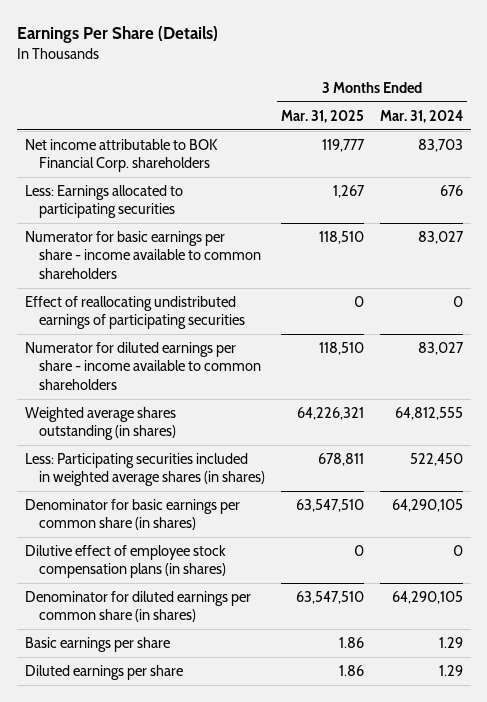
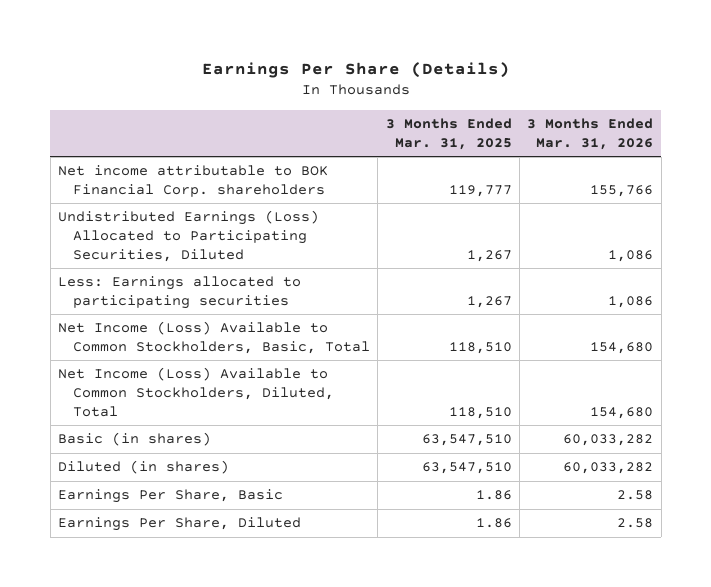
- | 3 Months Ended Mar. 31, 2025 | 3 Months Ended Mar. 31, 2024
+ | 3 Months Ended Mar. 31, 2025 | 3 Months Ended Mar. 31, 2026
+ Undistributed Earnings (Loss) Allocated to Participating Securities, Diluted | 1,267 | 1,086
- Numerator for basic earnings per share - income available to common shareholders | 118,510 | 83,027
- Effect of reallocating undistributed earnings of participating securities | 0 | 0
- Numerator for diluted earnings per share - income available to common shareholders | 118,510 | 83,027
- Weighted average shares outstanding (in shares) | 64,226,321 | 64,812,555
- Less: Participating securities included in weighted average shares (in shares) | 678,811 | 522,450
- Denominator for basic earnings per common share (in shares) | 63,547,510 | 64,290,105
- Dilutive effect of employee stock compensation plans (in shares) | 0 | 0
- Denominator for diluted earnings per common share (in shares) | 63,547,510 | 64,290,105
- Basic earnings per share | 1.86 | 1.29
- Diluted earnings per share | 1.86 | 1.29
+ Net Income (Loss) Available to Common Stockholders, Basic, Total | 118,510 | 154,680
+ Net Income (Loss) Available to Common Stockholders, Diluted, Total | 118,510 | 154,680
+ Basic (in shares) | 63,547,510 | 60,033,282
+ Diluted (in shares) | 63,547,510 | 60,033,282
+ Earnings Per Share, Basic | 1.86 | 2.58
+ Earnings Per Share, Diluted | 1.86 | 2.58

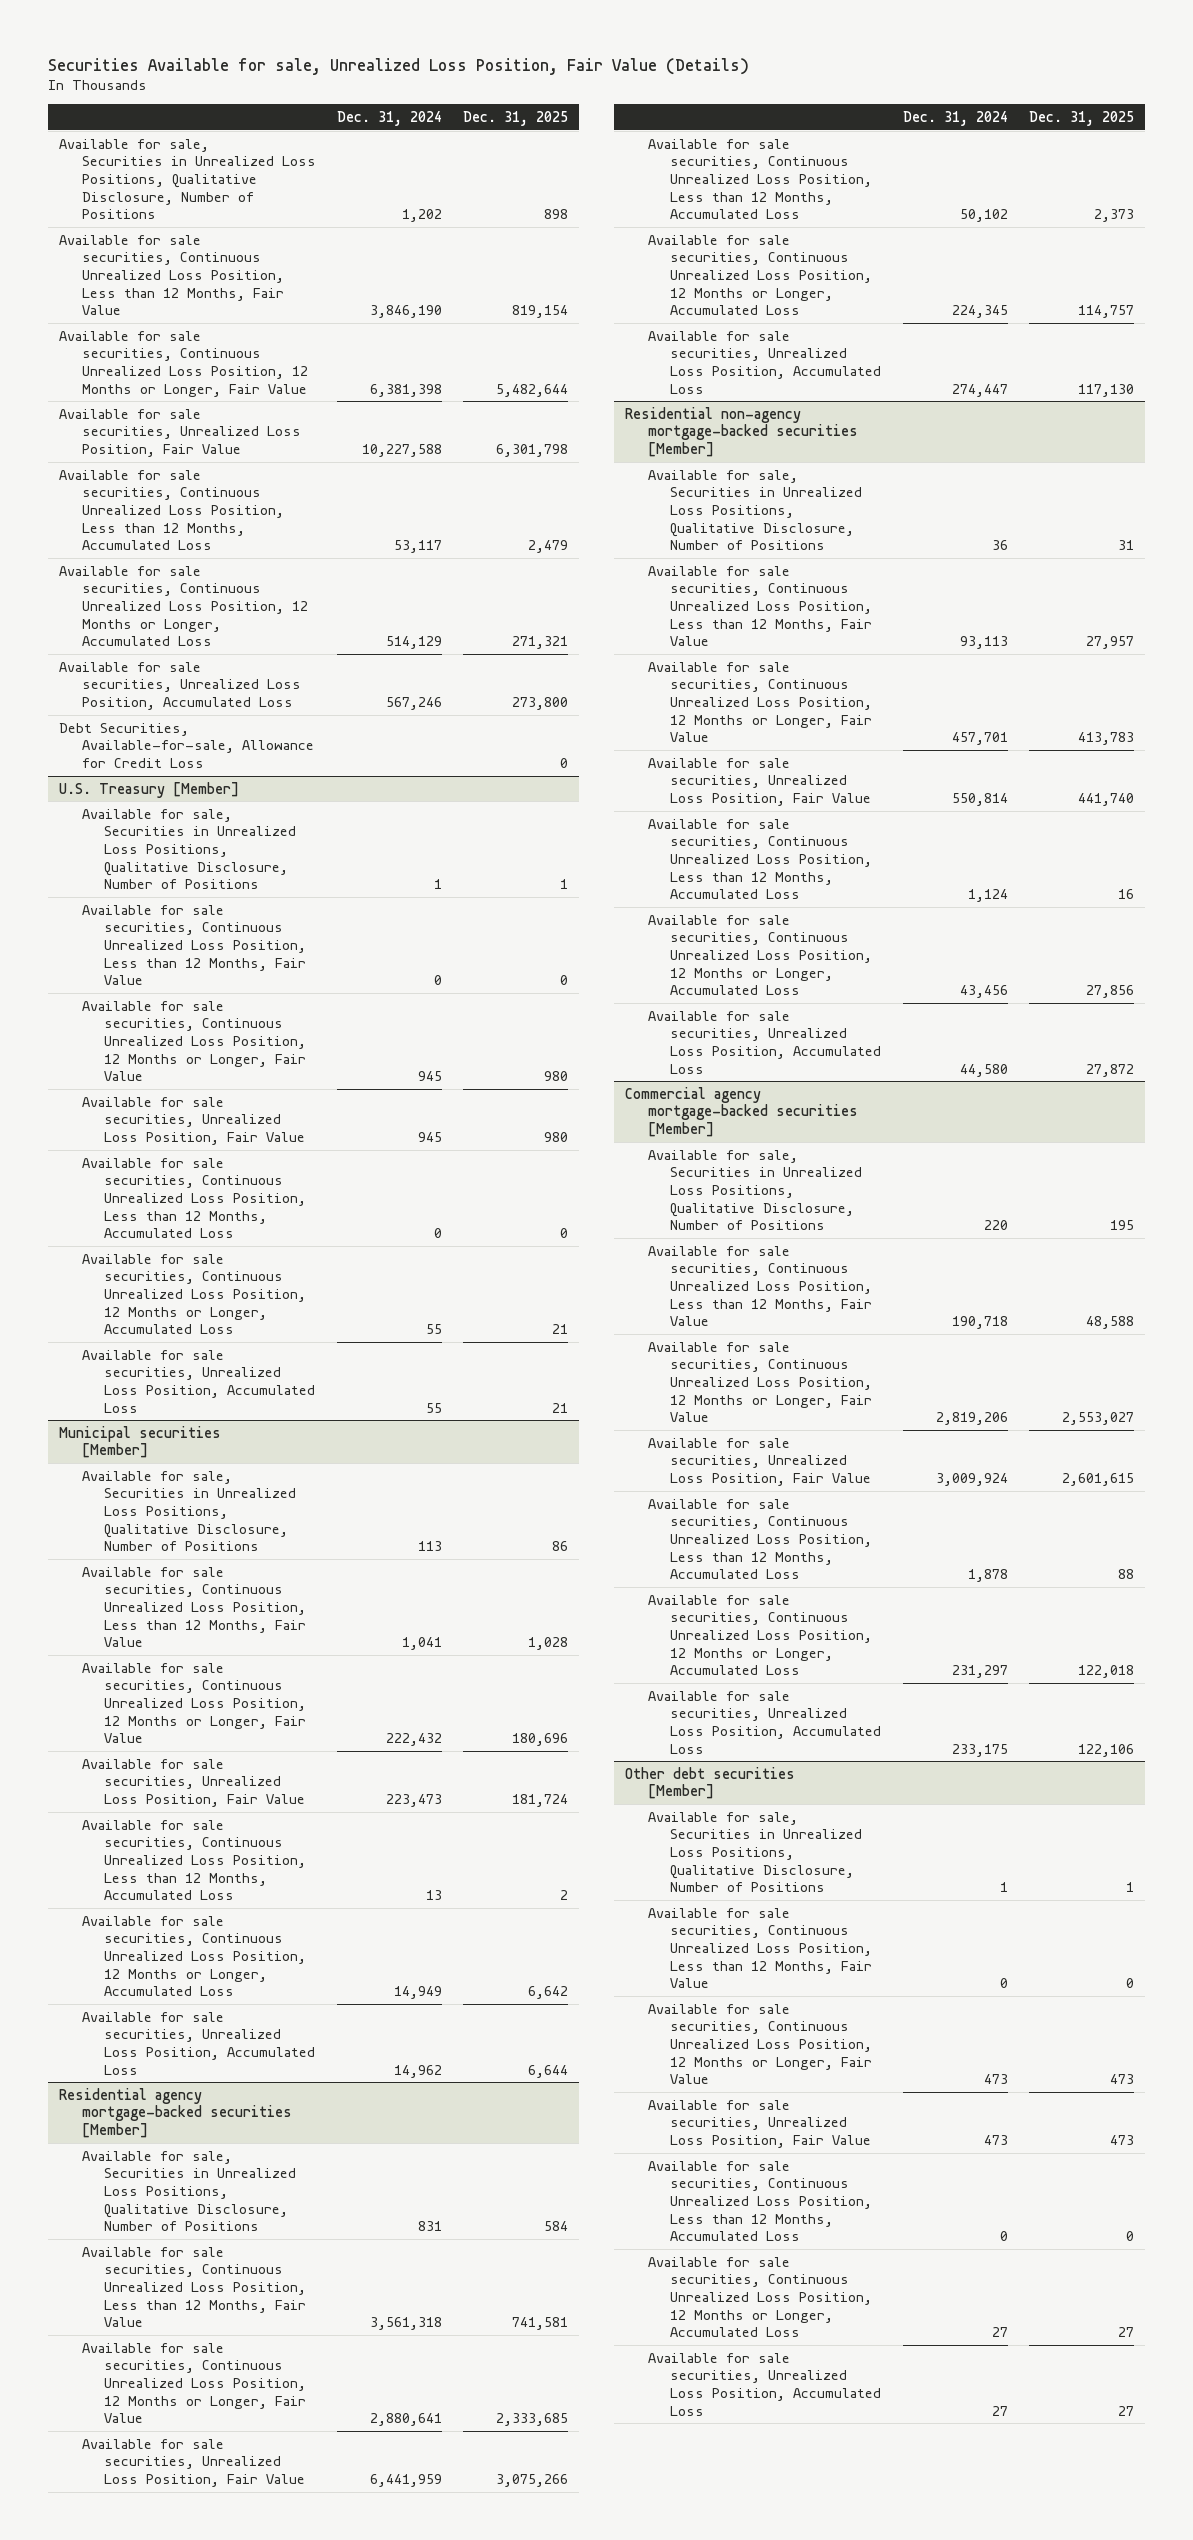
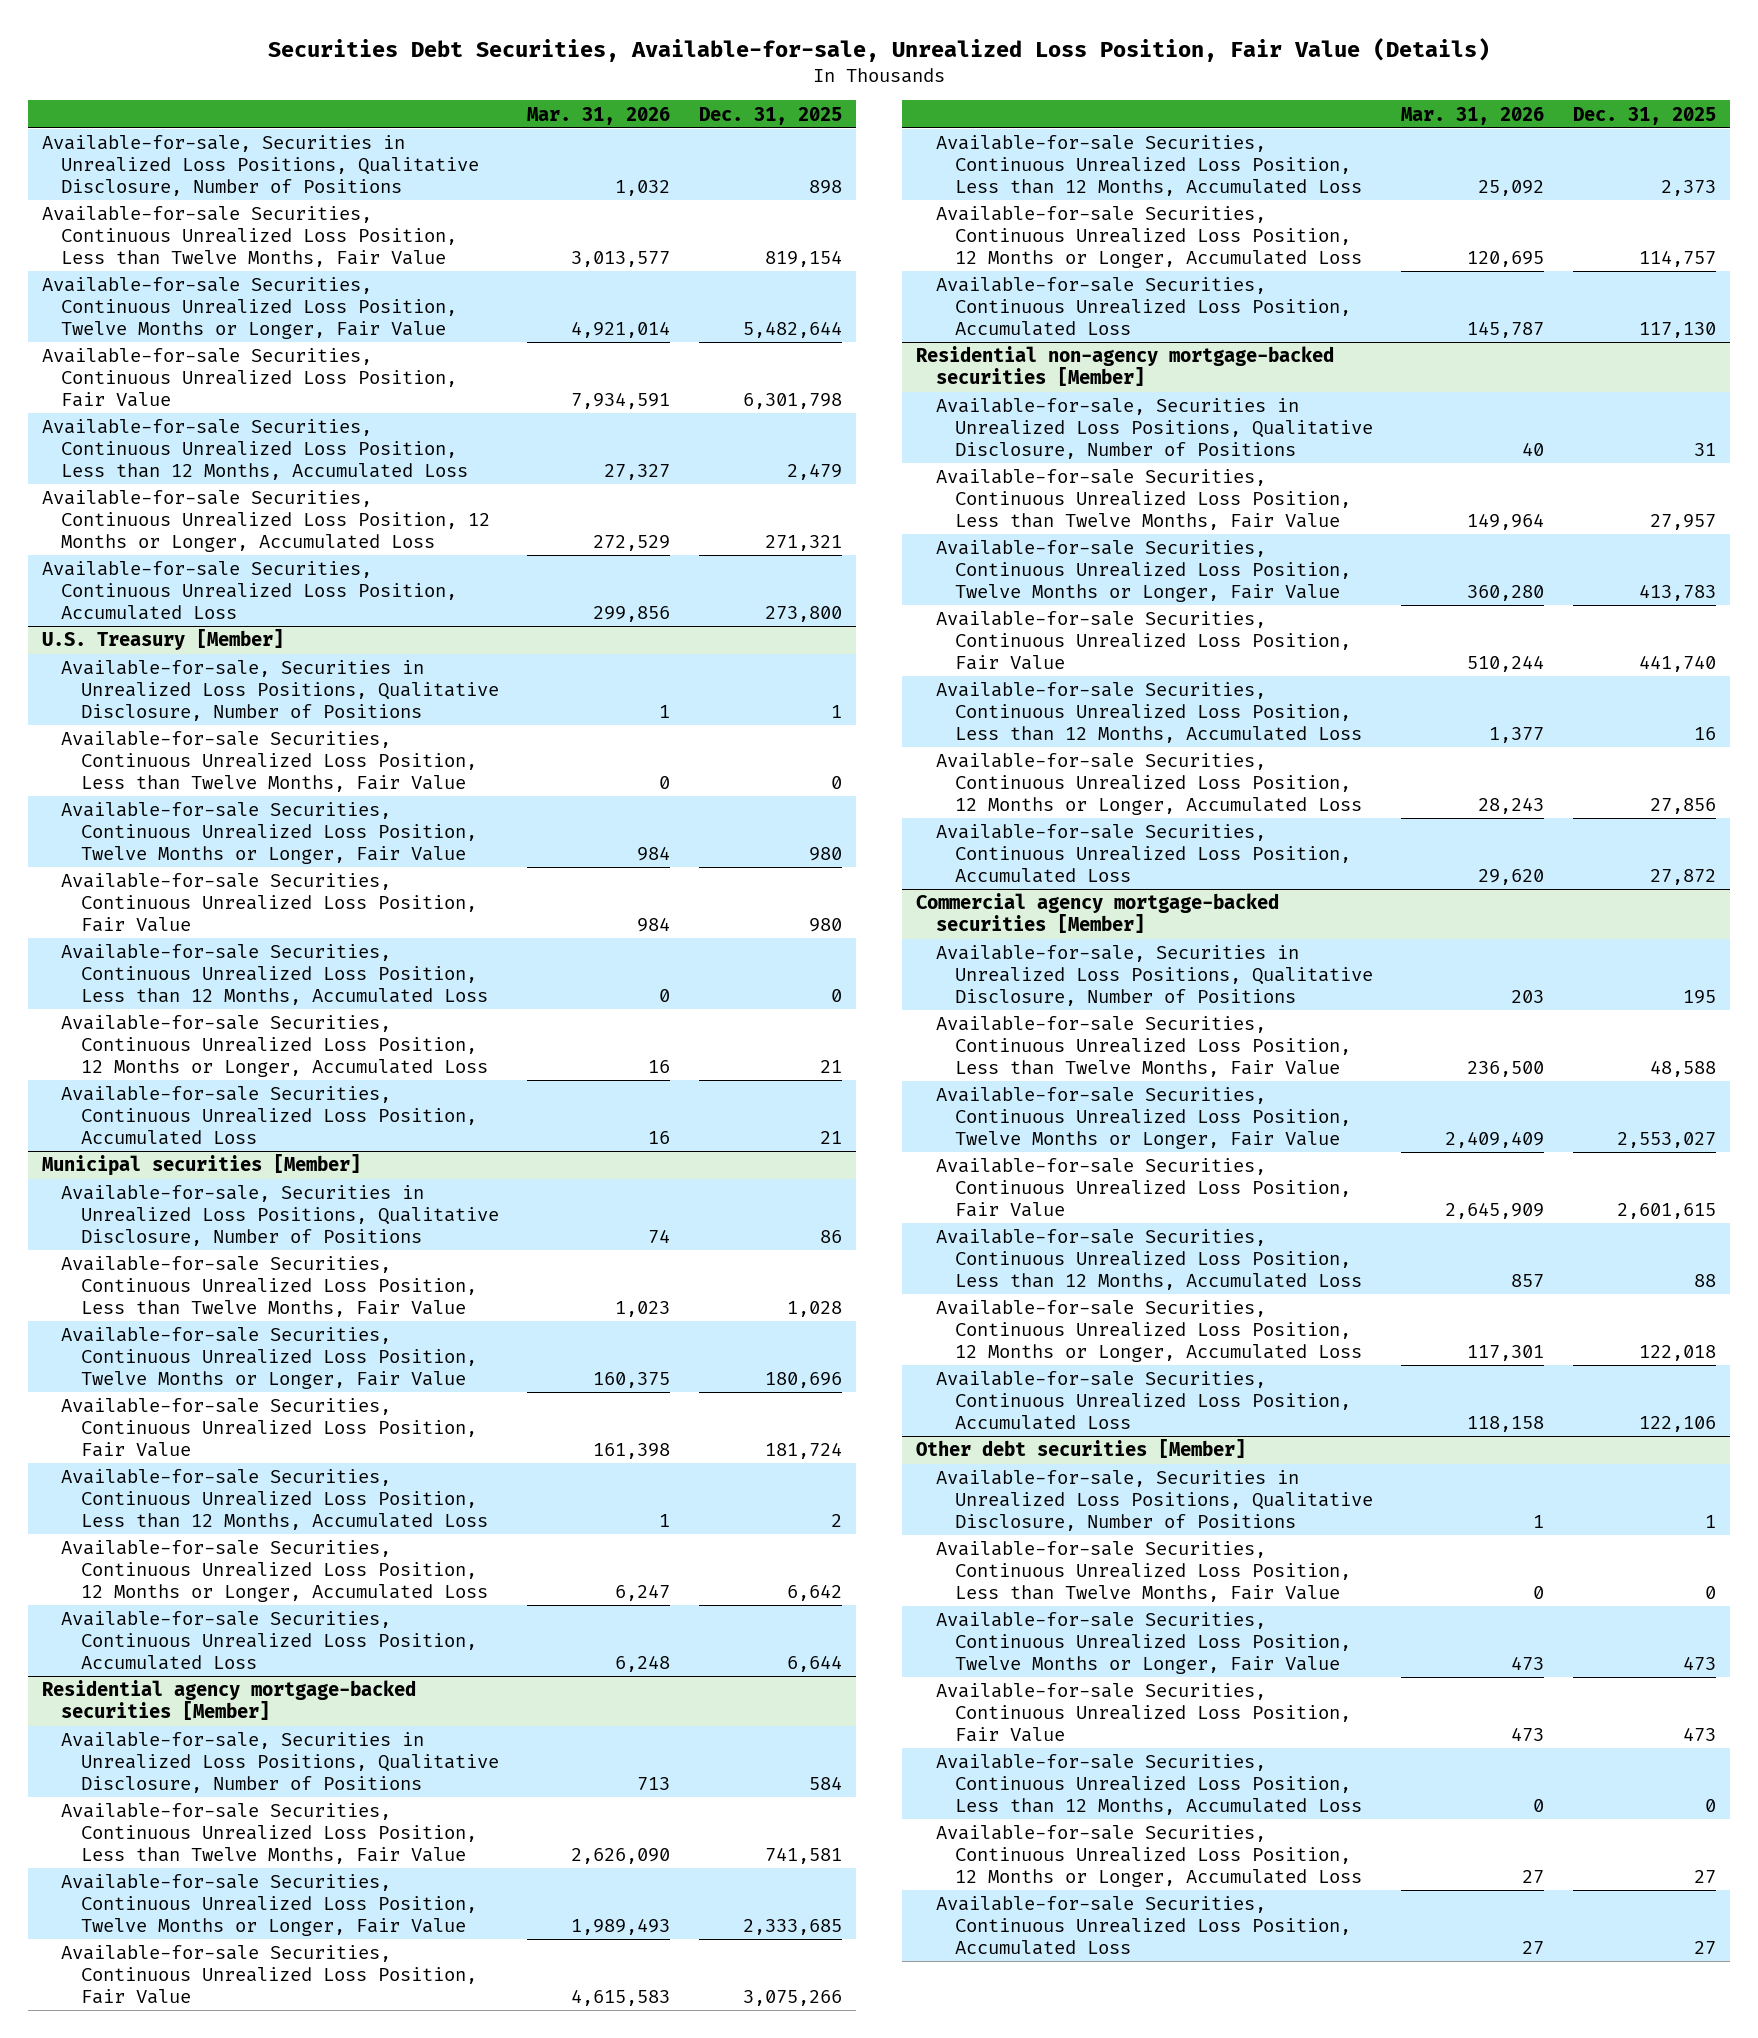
- Securities Available for sale, Unrealized Loss Position, Fair Value (Details)
+ Securities Debt Securities, Available-for-sale, Unrealized Loss Position, Fair Value (Details)
- | Dec. 31, 2024 | Dec. 31, 2025
+ | Mar. 31, 2026 | Dec. 31, 2025
- Available for sale, Securities in Unrealized Loss Positions, Qualitative Disclosure, Number of Positions | 1,202 | 898
- Available for sale securities, Continuous Unrealized Loss Position, Less than 12 Months, Fair Value | 3,846,190 | 819,154
- Available for sale securities, Continuous Unrealized Loss Position, 12 Months or Longer, Fair Value | 6,381,398 | 5,482,644
- Available for sale securities, Unrealized Loss Position, Fair Value | 10,227,588 | 6,301,798
- Available for sale securities, Continuous Unrealized Loss Position, Less than 12 Months, Accumulated Loss | 53,117 | 2,479
- Available for sale securities, Continuous Unrealized Loss Position, 12 Months or Longer, Accumulated Loss | 514,129 | 271,321
- Available for sale securities, Unrealized Loss Position, Accumulated Loss | 567,246 | 273,800
- Debt Securities, Available-for-sale, Allowance for Credit Loss | | 0
+ Available-for-sale, Securities in Unrealized Loss Positions, Qualitative Disclosure, Number of Positions | 1,032 | 898
+ Available-for-sale Securities, Continuous Unrealized Loss Position, Less than Twelve Months, Fair Value | 3,013,577 | 819,154
+ Available-for-sale Securities, Continuous Unrealized Loss Position, Twelve Months or Longer, Fair Value | 4,921,014 | 5,482,644
+ Available-for-sale Securities, Continuous Unrealized Loss Position, Fair Value | 7,934,591 | 6,301,798
+ Available-for-sale Securities, Continuous Unrealized Loss Position, Less than 12 Months, Accumulated Loss | 27,327 | 2,479
+ Available-for-sale Securities, Continuous Unrealized Loss Position, 12 Months or Longer, Accumulated Loss | 272,529 | 271,321
+ Available-for-sale Securities, Continuous Unrealized Loss Position, Accumulated Loss | 299,856 | 273,800
@ U.S. Treasury [Member]
- Available for sale, Securities in Unrealized Loss Positions, Qualitative Disclosure, Number of Positions | 1 | 1
- Available for sale securities, Continuous Unrealized Loss Position, Less than 12 Months, Fair Value | 0 | 0
- Available for sale securities, Continuous Unrealized Loss Position, 12 Months or Longer, Fair Value | 945 | 980
- Available for sale securities, Unrealized Loss Position, Fair Value | 945 | 980
- Available for sale securities, Continuous Unrealized Loss Position, Less than 12 Months, Accumulated Loss | 0 | 0
- Available for sale securities, Continuous Unrealized Loss Position, 12 Months or Longer, Accumulated Loss | 55 | 21
- Available for sale securities, Unrealized Loss Position, Accumulated Loss | 55 | 21
+ Available-for-sale, Securities in Unrealized Loss Positions, Qualitative Disclosure, Number of Positions | 1 | 1
+ Available-for-sale Securities, Continuous Unrealized Loss Position, Less than Twelve Months, Fair Value | 0 | 0
+ Available-for-sale Securities, Continuous Unrealized Loss Position, Twelve Months or Longer, Fair Value | 984 | 980
+ Available-for-sale Securities, Continuous Unrealized Loss Position, Fair Value | 984 | 980
+ Available-for-sale Securities, Continuous Unrealized Loss Position, Less than 12 Months, Accumulated Loss | 0 | 0
+ Available-for-sale Securities, Continuous Unrealized Loss Position, 12 Months or Longer, Accumulated Loss | 16 | 21
+ Available-for-sale Securities, Continuous Unrealized Loss Position, Accumulated Loss | 16 | 21
@ Municipal securities [Member]
- Available for sale, Securities in Unrealized Loss Positions, Qualitative Disclosure, Number of Positions | 113 | 86
- Available for sale securities, Continuous Unrealized Loss Position, Less than 12 Months, Fair Value | 1,041 | 1,028
- Available for sale securities, Continuous Unrealized Loss Position, 12 Months or Longer, Fair Value | 222,432 | 180,696
- Available for sale securities, Unrealized Loss Position, Fair Value | 223,473 | 181,724
- Available for sale securities, Continuous Unrealized Loss Position, Less than 12 Months, Accumulated Loss | 13 | 2
- Available for sale securities, Continuous Unrealized Loss Position, 12 Months or Longer, Accumulated Loss | 14,949 | 6,642
- Available for sale securities, Unrealized Loss Position, Accumulated Loss | 14,962 | 6,644
+ Available-for-sale, Securities in Unrealized Loss Positions, Qualitative Disclosure, Number of Positions | 74 | 86
+ Available-for-sale Securities, Continuous Unrealized Loss Position, Less than Twelve Months, Fair Value | 1,023 | 1,028
+ Available-for-sale Securities, Continuous Unrealized Loss Position, Twelve Months or Longer, Fair Value | 160,375 | 180,696
+ Available-for-sale Securities, Continuous Unrealized Loss Position, Fair Value | 161,398 | 181,724
+ Available-for-sale Securities, Continuous Unrealized Loss Position, Less than 12 Months, Accumulated Loss | 1 | 2
+ Available-for-sale Securities, Continuous Unrealized Loss Position, 12 Months or Longer, Accumulated Loss | 6,247 | 6,642
+ Available-for-sale Securities, Continuous Unrealized Loss Position, Accumulated Loss | 6,248 | 6,644
@ Residential agency mortgage-backed securities [Member]
- Available for sale, Securities in Unrealized Loss Positions, Qualitative Disclosure, Number of Positions | 831 | 584
- Available for sale securities, Continuous Unrealized Loss Position, Less than 12 Months, Fair Value | 3,561,318 | 741,581
- Available for sale securities, Continuous Unrealized Loss Position, 12 Months or Longer, Fair Value | 2,880,641 | 2,333,685
- Available for sale securities, Unrealized Loss Position, Fair Value | 6,441,959 | 3,075,266
- Available for sale securities, Continuous Unrealized Loss Position, Less than 12 Months, Accumulated Loss | 50,102 | 2,373
- Available for sale securities, Continuous Unrealized Loss Position, 12 Months or Longer, Accumulated Loss | 224,345 | 114,757
- Available for sale securities, Unrealized Loss Position, Accumulated Loss | 274,447 | 117,130
+ Available-for-sale, Securities in Unrealized Loss Positions, Qualitative Disclosure, Number of Positions | 713 | 584
+ Available-for-sale Securities, Continuous Unrealized Loss Position, Less than Twelve Months, Fair Value | 2,626,090 | 741,581
+ Available-for-sale Securities, Continuous Unrealized Loss Position, Twelve Months or Longer, Fair Value | 1,989,493 | 2,333,685
+ Available-for-sale Securities, Continuous Unrealized Loss Position, Fair Value | 4,615,583 | 3,075,266
+ Available-for-sale Securities, Continuous Unrealized Loss Position, Less than 12 Months, Accumulated Loss | 25,092 | 2,373
+ Available-for-sale Securities, Continuous Unrealized Loss Position, 12 Months or Longer, Accumulated Loss | 120,695 | 114,757
+ Available-for-sale Securities, Continuous Unrealized Loss Position, Accumulated Loss | 145,787 | 117,130
@ Residential non-agency mortgage-backed securities [Member]
- Available for sale, Securities in Unrealized Loss Positions, Qualitative Disclosure, Number of Positions | 36 | 31
- Available for sale securities, Continuous Unrealized Loss Position, Less than 12 Months, Fair Value | 93,113 | 27,957
- Available for sale securities, Continuous Unrealized Loss Position, 12 Months or Longer, Fair Value | 457,701 | 413,783
- Available for sale securities, Unrealized Loss Position, Fair Value | 550,814 | 441,740
- Available for sale securities, Continuous Unrealized Loss Position, Less than 12 Months, Accumulated Loss | 1,124 | 16
- Available for sale securities, Continuous Unrealized Loss Position, 12 Months or Longer, Accumulated Loss | 43,456 | 27,856
- Available for sale securities, Unrealized Loss Position, Accumulated Loss | 44,580 | 27,872
+ Available-for-sale, Securities in Unrealized Loss Positions, Qualitative Disclosure, Number of Positions | 40 | 31
+ Available-for-sale Securities, Continuous Unrealized Loss Position, Less than Twelve Months, Fair Value | 149,964 | 27,957
+ Available-for-sale Securities, Continuous Unrealized Loss Position, Twelve Months or Longer, Fair Value | 360,280 | 413,783
+ Available-for-sale Securities, Continuous Unrealized Loss Position, Fair Value | 510,244 | 441,740
+ Available-for-sale Securities, Continuous Unrealized Loss Position, Less than 12 Months, Accumulated Loss | 1,377 | 16
+ Available-for-sale Securities, Continuous Unrealized Loss Position, 12 Months or Longer, Accumulated Loss | 28,243 | 27,856
+ Available-for-sale Securities, Continuous Unrealized Loss Position, Accumulated Loss | 29,620 | 27,872
@ Commercial agency mortgage-backed securities [Member]
- Available for sale, Securities in Unrealized Loss Positions, Qualitative Disclosure, Number of Positions | 220 | 195
- Available for sale securities, Continuous Unrealized Loss Position, Less than 12 Months, Fair Value | 190,718 | 48,588
- Available for sale securities, Continuous Unrealized Loss Position, 12 Months or Longer, Fair Value | 2,819,206 | 2,553,027
- Available for sale securities, Unrealized Loss Position, Fair Value | 3,009,924 | 2,601,615
- Available for sale securities, Continuous Unrealized Loss Position, Less than 12 Months, Accumulated Loss | 1,878 | 88
- Available for sale securities, Continuous Unrealized Loss Position, 12 Months or Longer, Accumulated Loss | 231,297 | 122,018
- Available for sale securities, Unrealized Loss Position, Accumulated Loss | 233,175 | 122,106
+ Available-for-sale, Securities in Unrealized Loss Positions, Qualitative Disclosure, Number of Positions | 203 | 195
+ Available-for-sale Securities, Continuous Unrealized Loss Position, Less than Twelve Months, Fair Value | 236,500 | 48,588
+ Available-for-sale Securities, Continuous Unrealized Loss Position, Twelve Months or Longer, Fair Value | 2,409,409 | 2,553,027
+ Available-for-sale Securities, Continuous Unrealized Loss Position, Fair Value | 2,645,909 | 2,601,615
+ Available-for-sale Securities, Continuous Unrealized Loss Position, Less than 12 Months, Accumulated Loss | 857 | 88
+ Available-for-sale Securities, Continuous Unrealized Loss Position, 12 Months or Longer, Accumulated Loss | 117,301 | 122,018
+ Available-for-sale Securities, Continuous Unrealized Loss Position, Accumulated Loss | 118,158 | 122,106
@ Other debt securities [Member]
- Available for sale, Securities in Unrealized Loss Positions, Qualitative Disclosure, Number of Positions | 1 | 1
- Available for sale securities, Continuous Unrealized Loss Position, Less than 12 Months, Fair Value | 0 | 0
- Available for sale securities, Continuous Unrealized Loss Position, 12 Months or Longer, Fair Value | 473 | 473
- Available for sale securities, Unrealized Loss Position, Fair Value | 473 | 473
- Available for sale securities, Continuous Unrealized Loss Position, Less than 12 Months, Accumulated Loss | 0 | 0
- Available for sale securities, Continuous Unrealized Loss Position, 12 Months or Longer, Accumulated Loss | 27 | 27
- Available for sale securities, Unrealized Loss Position, Accumulated Loss | 27 | 27
+ Available-for-sale, Securities in Unrealized Loss Positions, Qualitative Disclosure, Number of Positions | 1 | 1
+ Available-for-sale Securities, Continuous Unrealized Loss Position, Less than Twelve Months, Fair Value | 0 | 0
+ Available-for-sale Securities, Continuous Unrealized Loss Position, Twelve Months or Longer, Fair Value | 473 | 473
+ Available-for-sale Securities, Continuous Unrealized Loss Position, Fair Value | 473 | 473
+ Available-for-sale Securities, Continuous Unrealized Loss Position, Less than 12 Months, Accumulated Loss | 0 | 0
+ Available-for-sale Securities, Continuous Unrealized Loss Position, 12 Months or Longer, Accumulated Loss | 27 | 27
+ Available-for-sale Securities, Continuous Unrealized Loss Position, Accumulated Loss | 27 | 27

